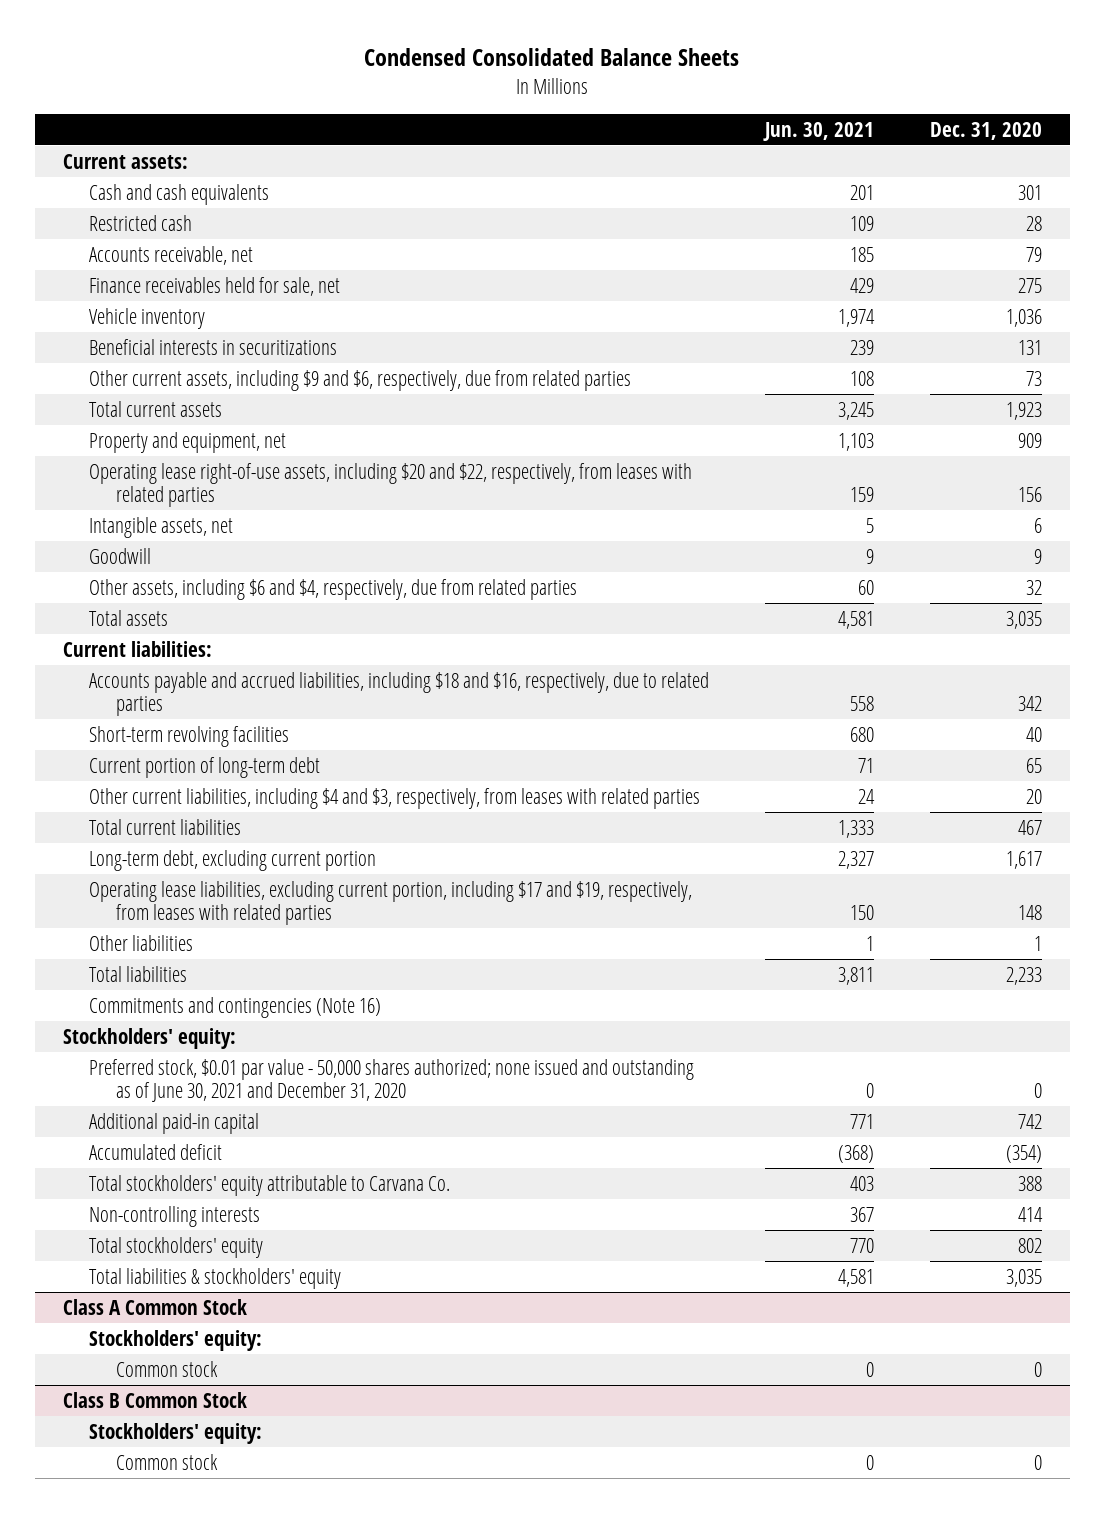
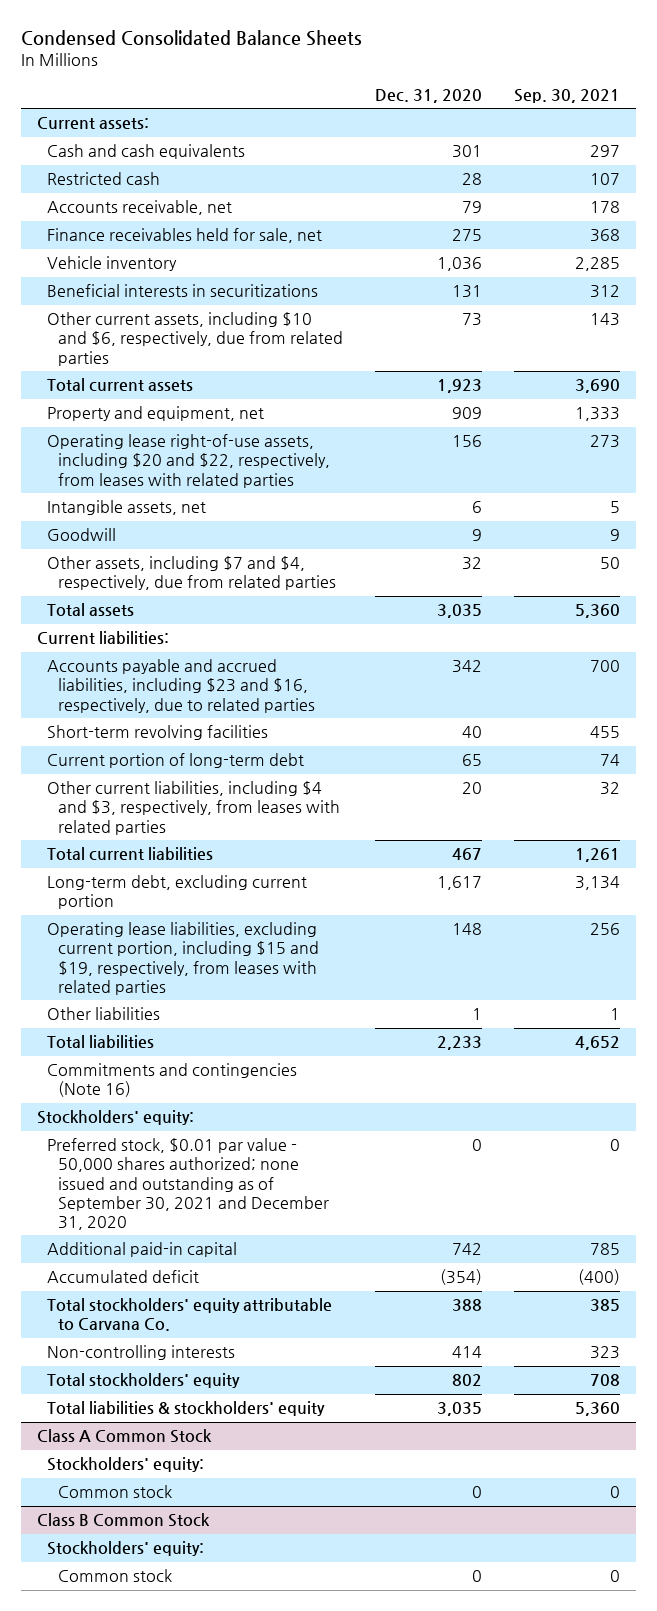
- | Jun. 30, 2021 | Dec. 31, 2020
+ | Dec. 31, 2020 | Sep. 30, 2021
- Other current assets, including $9 and $6, respectively, due from related parties | 108 | 73
+ Other current assets, including $10 and $6, respectively, due from related parties | 73 | 143
- Other assets, including $6 and $4, respectively, due from related parties | 60 | 32
+ Other assets, including $7 and $4, respectively, due from related parties | 32 | 50
- Accounts payable and accrued liabilities, including $18 and $16, respectively, due to related parties | 558 | 342
+ Accounts payable and accrued liabilities, including $23 and $16, respectively, due to related parties | 342 | 700
- Operating lease liabilities, excluding current portion, including $17 and $19, respectively, from leases with related parties | 150 | 148
+ Operating lease liabilities, excluding current portion, including $15 and $19, respectively, from leases with related parties | 148 | 256
- Preferred stock, $0.01 par value - 50,000 shares authorized; none issued and outstanding as of June 30, 2021 and December 31, 2020 | 0 | 0
+ Preferred stock, $0.01 par value - 50,000 shares authorized; none issued and outstanding as of September 30, 2021 and December 31, 2020 | 0 | 0

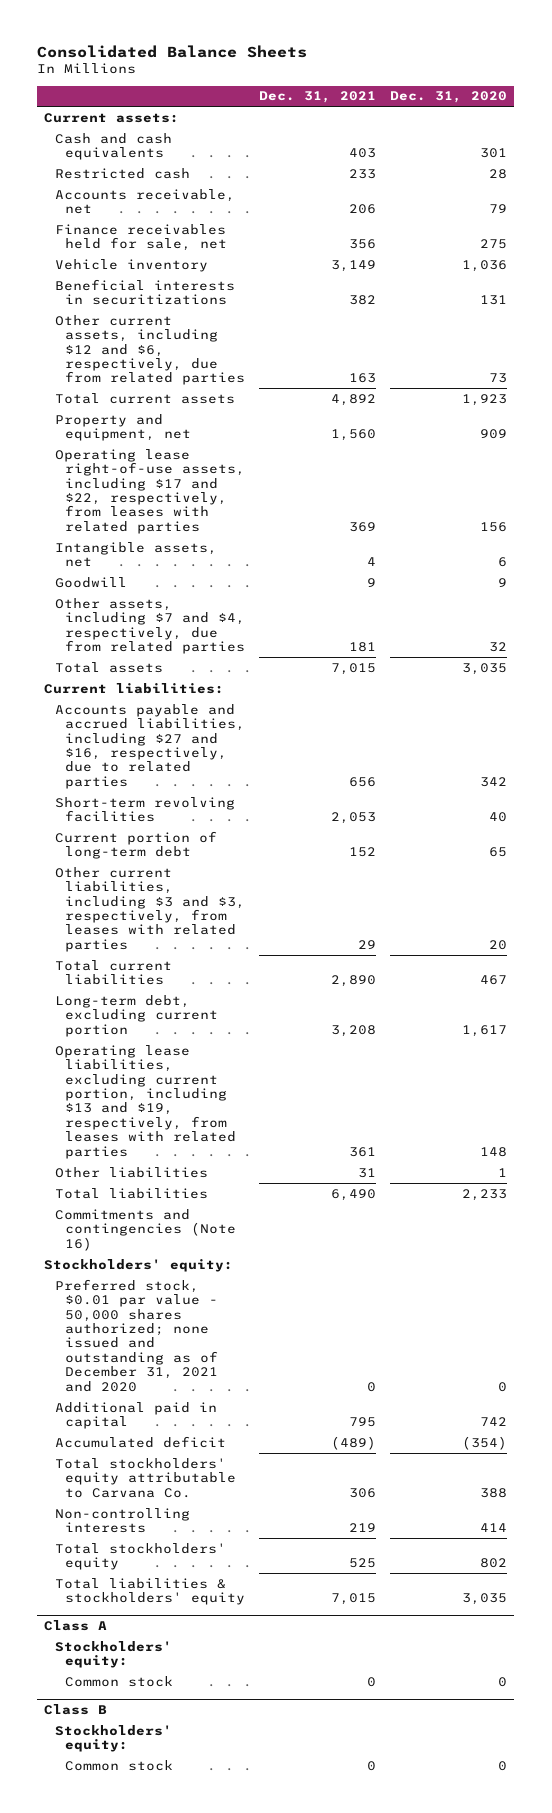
- Condensed Consolidated Balance Sheets
+ Consolidated Balance Sheets
- | Dec. 31, 2020 | Sep. 30, 2021
+ | Dec. 31, 2021 | Dec. 31, 2020
- Other current assets, including $10 and $6, respectively, due from related parties | 73 | 143
+ Other current assets, including $12 and $6, respectively, due from related parties | 163 | 73
- Operating lease right-of-use assets, including $20 and $22, respectively, from leases with related parties | 156 | 273
+ Operating lease right-of-use assets, including $17 and $22, respectively, from leases with related parties | 369 | 156
- Accounts payable and accrued liabilities, including $23 and $16, respectively, due to related parties | 342 | 700
+ Accounts payable and accrued liabilities, including $27 and $16, respectively, due to related parties | 656 | 342
- Other current liabilities, including $4 and $3, respectively, from leases with related parties | 20 | 32
+ Other current liabilities, including $3 and $3, respectively, from leases with related parties | 29 | 20
- Operating lease liabilities, excluding current portion, including $15 and $19, respectively, from leases with related parties | 148 | 256
+ Operating lease liabilities, excluding current portion, including $13 and $19, respectively, from leases with related parties | 361 | 148
- Preferred stock, $0.01 par value - 50,000 shares authorized; none issued and outstanding as of September 30, 2021 and December 31, 2020 | 0 | 0
- Additional paid-in capital | 742 | 785
+ Preferred stock, $0.01 par value - 50,000 shares authorized; none issued and outstanding as of December 31, 2021 and 2020 | 0 | 0
+ Additional paid in capital | 795 | 742
- Class A Common Stock
+ Class A
- Class B Common Stock
+ Class B

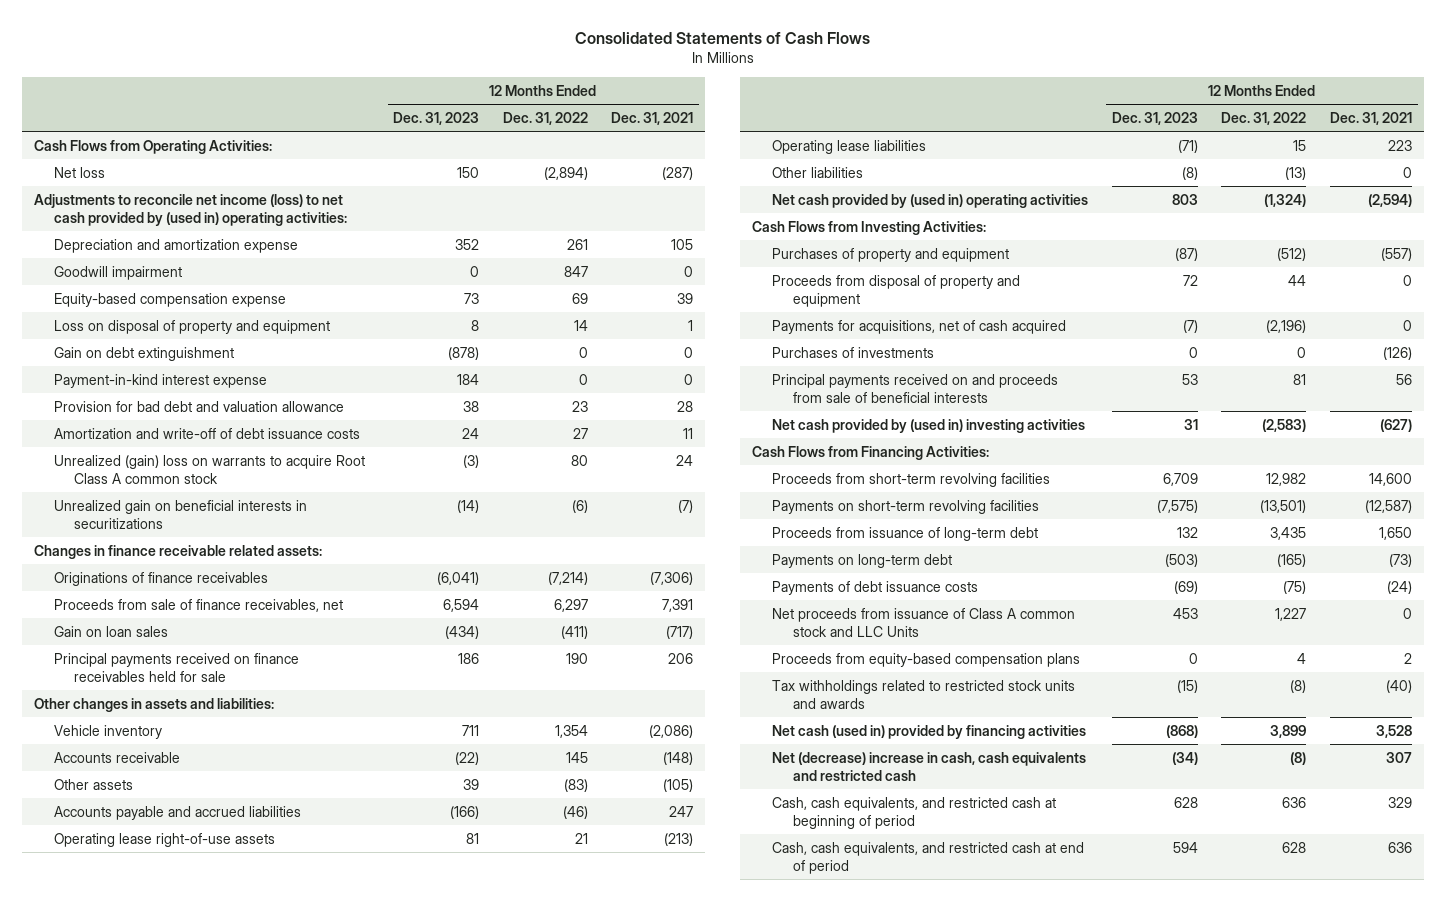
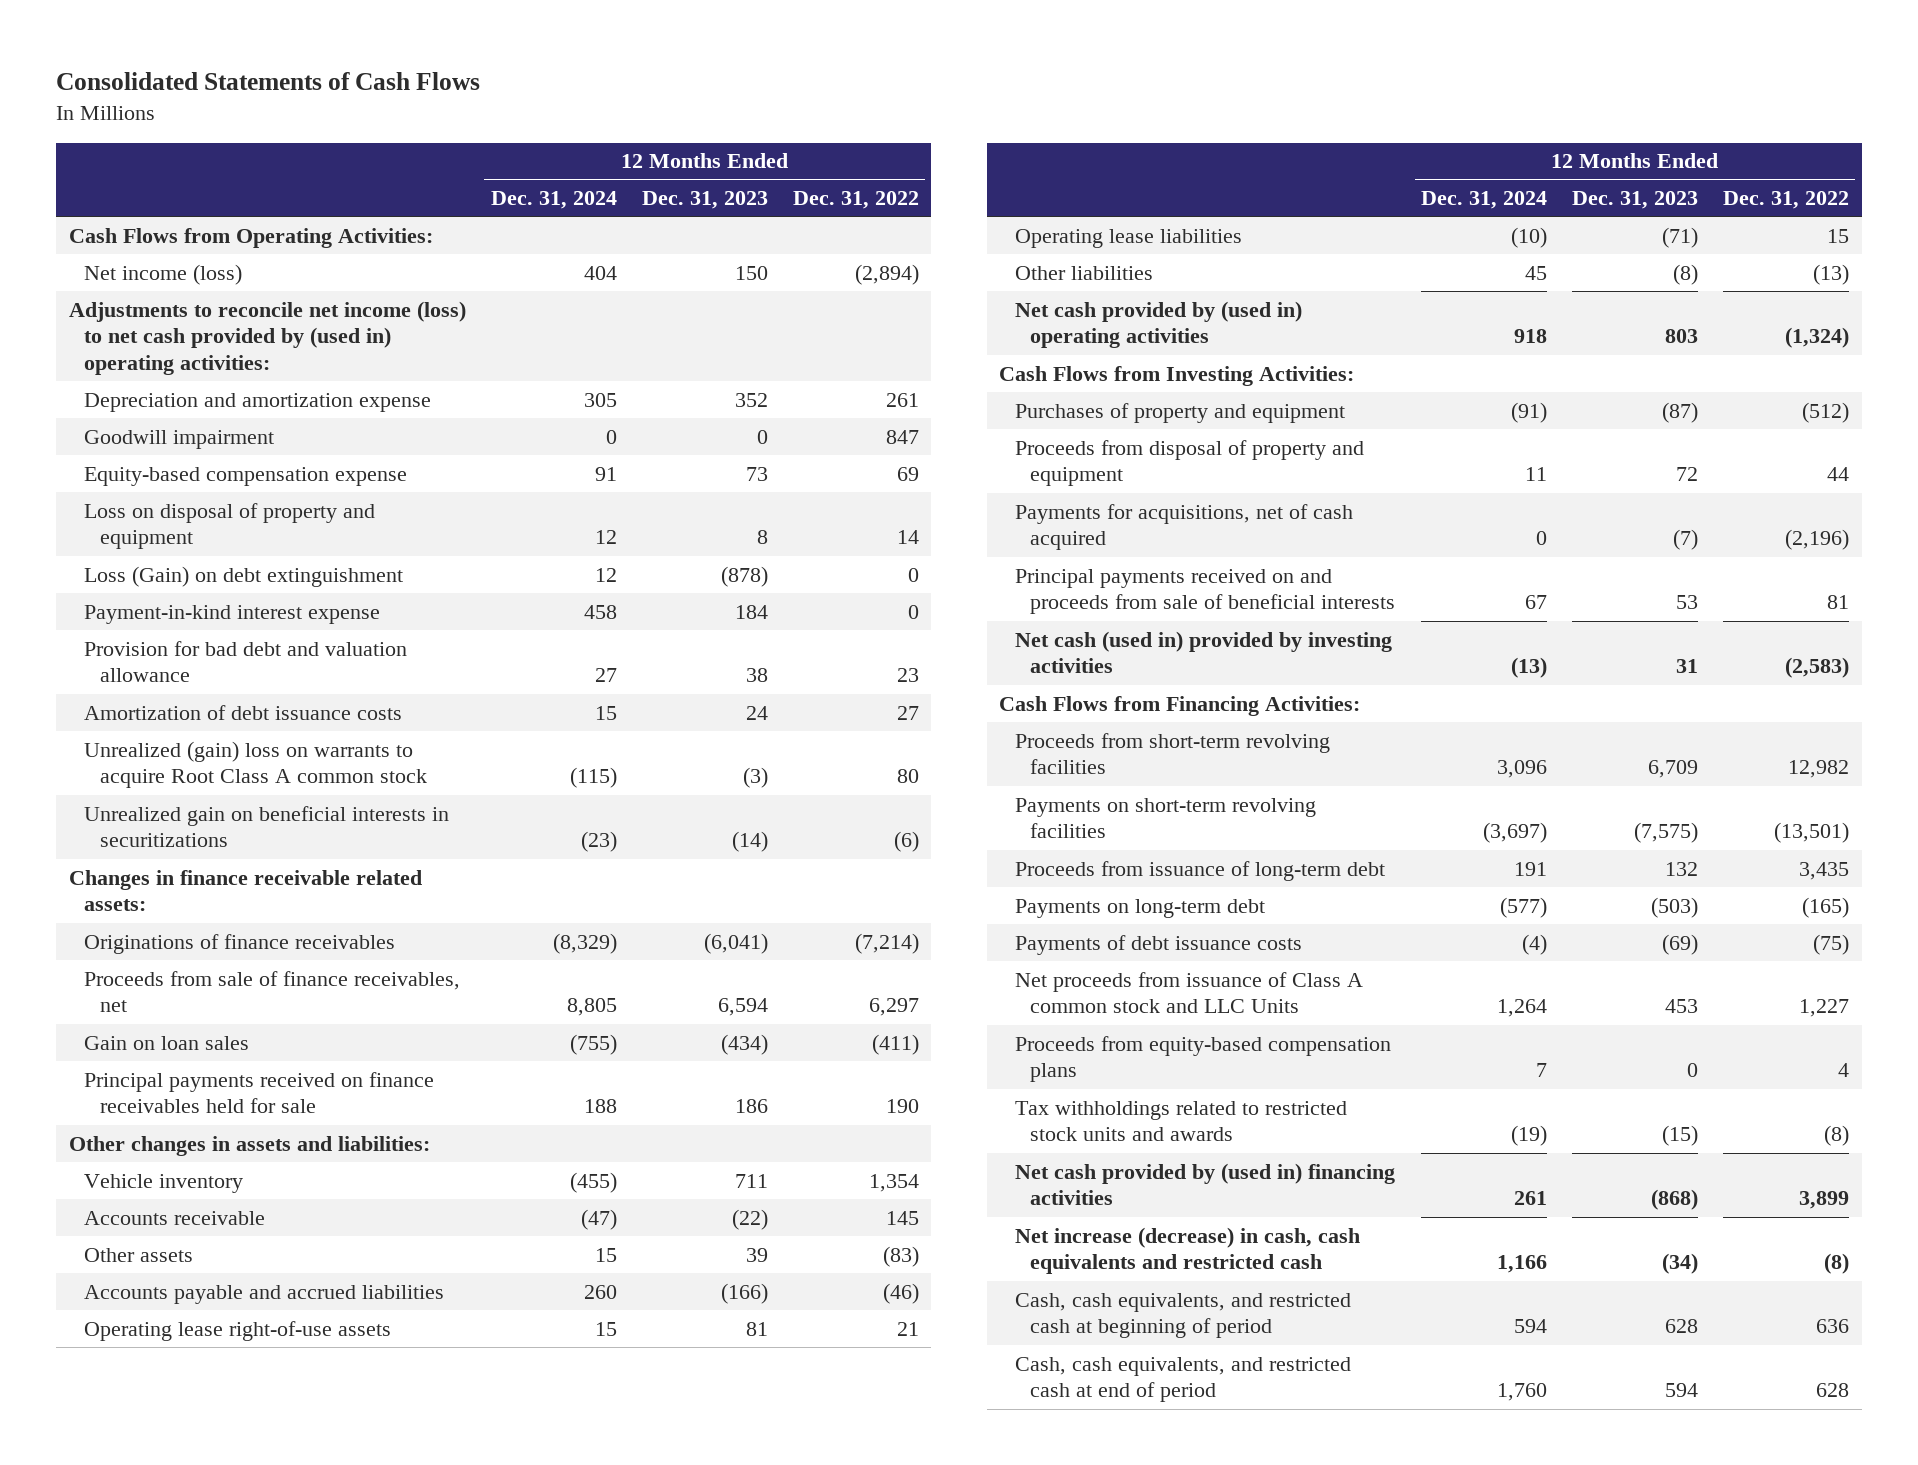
- | 12 Months Ended Dec. 31, 2023 | 12 Months Ended Dec. 31, 2022 | 12 Months Ended Dec. 31, 2021
+ | 12 Months Ended Dec. 31, 2024 | 12 Months Ended Dec. 31, 2023 | 12 Months Ended Dec. 31, 2022
- Net loss | 150 | (2,894) | (287)
+ Net income (loss) | 404 | 150 | (2,894)
- Gain on debt extinguishment | (878) | 0 | 0
+ Loss (Gain) on debt extinguishment | 12 | (878) | 0
- Amortization and write-off of debt issuance costs | 24 | 27 | 11
+ Amortization of debt issuance costs | 15 | 24 | 27
- Purchases of investments | 0 | 0 | (126)
- Net cash provided by (used in) investing activities | 31 | (2,583) | (627)
+ Net cash (used in) provided by investing activities | (13) | 31 | (2,583)
- Net cash (used in) provided by financing activities | (868) | 3,899 | 3,528
- Net (decrease) increase in cash, cash equivalents and restricted cash | (34) | (8) | 307
+ Net cash provided by (used in) financing activities | 261 | (868) | 3,899
+ Net increase (decrease) in cash, cash equivalents and restricted cash | 1,166 | (34) | (8)

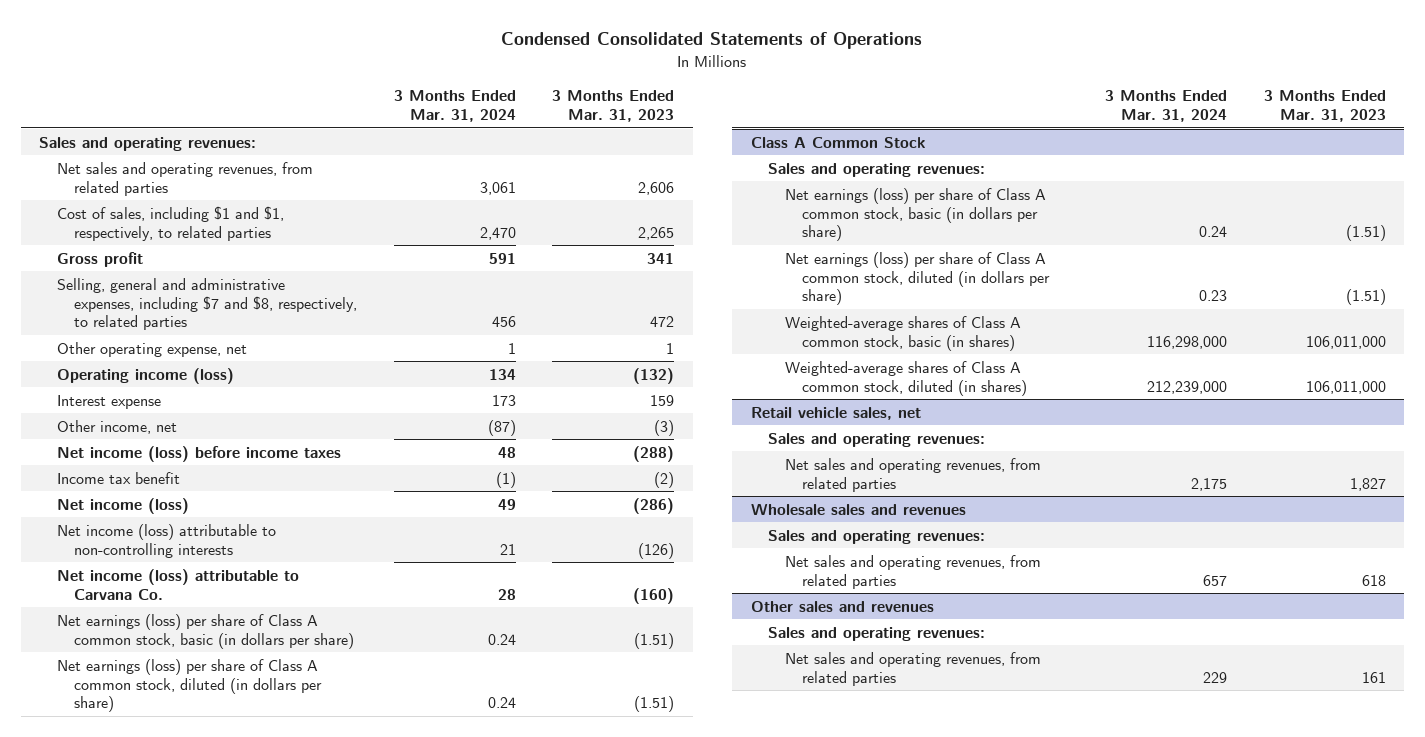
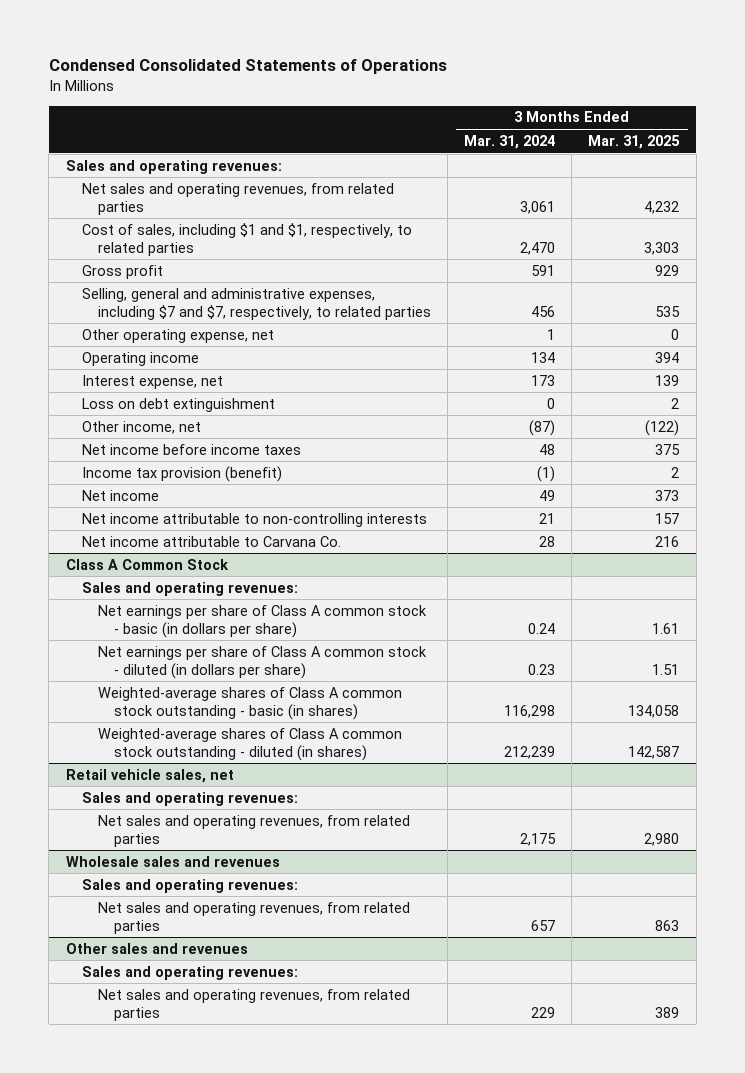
- | 3 Months Ended Mar. 31, 2024 | 3 Months Ended Mar. 31, 2023
+ | 3 Months Ended Mar. 31, 2024 | 3 Months Ended Mar. 31, 2025
- Selling, general and administrative expenses, including $7 and $8, respectively, to related parties | 456 | 472
+ Selling, general and administrative expenses, including $7 and $7, respectively, to related parties | 456 | 535
- Operating income (loss) | 134 | (132)
- Interest expense | 173 | 159
+ Operating income | 134 | 394
+ Interest expense, net | 173 | 139
+ Loss on debt extinguishment | 0 | 2
- Net income (loss) before income taxes | 48 | (288)
- Income tax benefit | (1) | (2)
- Net income (loss) | 49 | (286)
- Net income (loss) attributable to non-controlling interests | 21 | (126)
- Net income (loss) attributable to Carvana Co. | 28 | (160)
- Net earnings (loss) per share of Class A common stock, basic (in dollars per share) | 0.24 | (1.51)
- Net earnings (loss) per share of Class A common stock, diluted (in dollars per share) | 0.24 | (1.51)
+ Net income before income taxes | 48 | 375
+ Income tax provision (benefit) | (1) | 2
+ Net income | 49 | 373
+ Net income attributable to non-controlling interests | 21 | 157
+ Net income attributable to Carvana Co. | 28 | 216
@ Class A Common Stock
- Net earnings (loss) per share of Class A common stock, basic (in dollars per share) | 0.24 | (1.51)
- Net earnings (loss) per share of Class A common stock, diluted (in dollars per share) | 0.23 | (1.51)
- Weighted-average shares of Class A common stock, basic (in shares) | 116,298,000 | 106,011,000
- Weighted-average shares of Class A common stock, diluted (in shares) | 212,239,000 | 106,011,000
+ Net earnings per share of Class A common stock - basic (in dollars per share) | 0.24 | 1.61
+ Net earnings per share of Class A common stock - diluted (in dollars per share) | 0.23 | 1.51
+ Weighted-average shares of Class A common stock outstanding - basic (in shares) | 116,298 | 134,058
+ Weighted-average shares of Class A common stock outstanding - diluted (in shares) | 212,239 | 142,587

